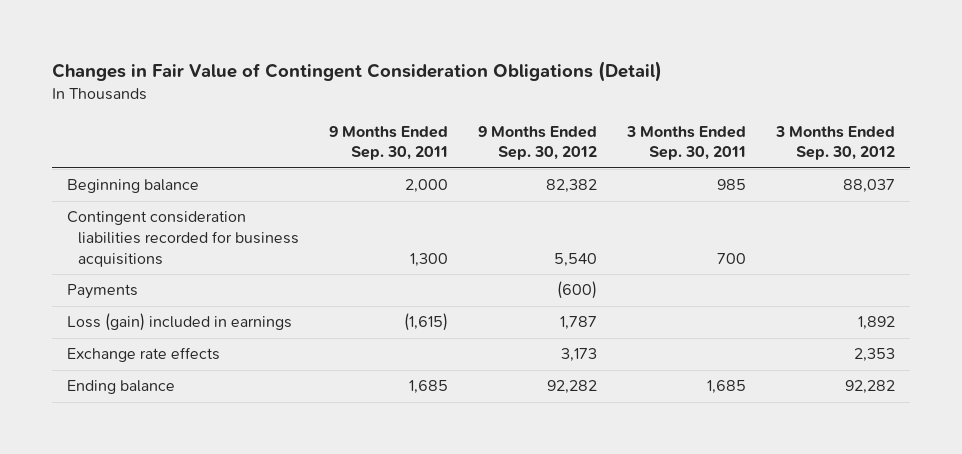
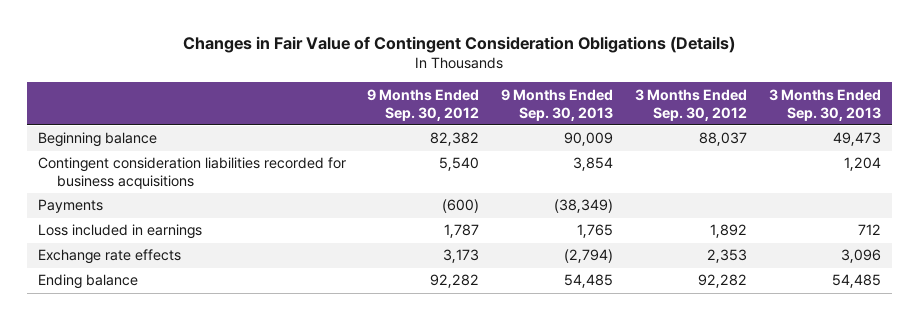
- Changes in Fair Value of Contingent Consideration Obligations (Detail)
+ Changes in Fair Value of Contingent Consideration Obligations (Details)
- | 9 Months Ended Sep. 30, 2011 | 9 Months Ended Sep. 30, 2012 | 3 Months Ended Sep. 30, 2011 | 3 Months Ended Sep. 30, 2012
+ | 9 Months Ended Sep. 30, 2012 | 9 Months Ended Sep. 30, 2013 | 3 Months Ended Sep. 30, 2012 | 3 Months Ended Sep. 30, 2013
- Loss (gain) included in earnings | (1,615) | 1,787 | | 1,892
+ Loss included in earnings | 1,787 | 1,765 | 1,892 | 712

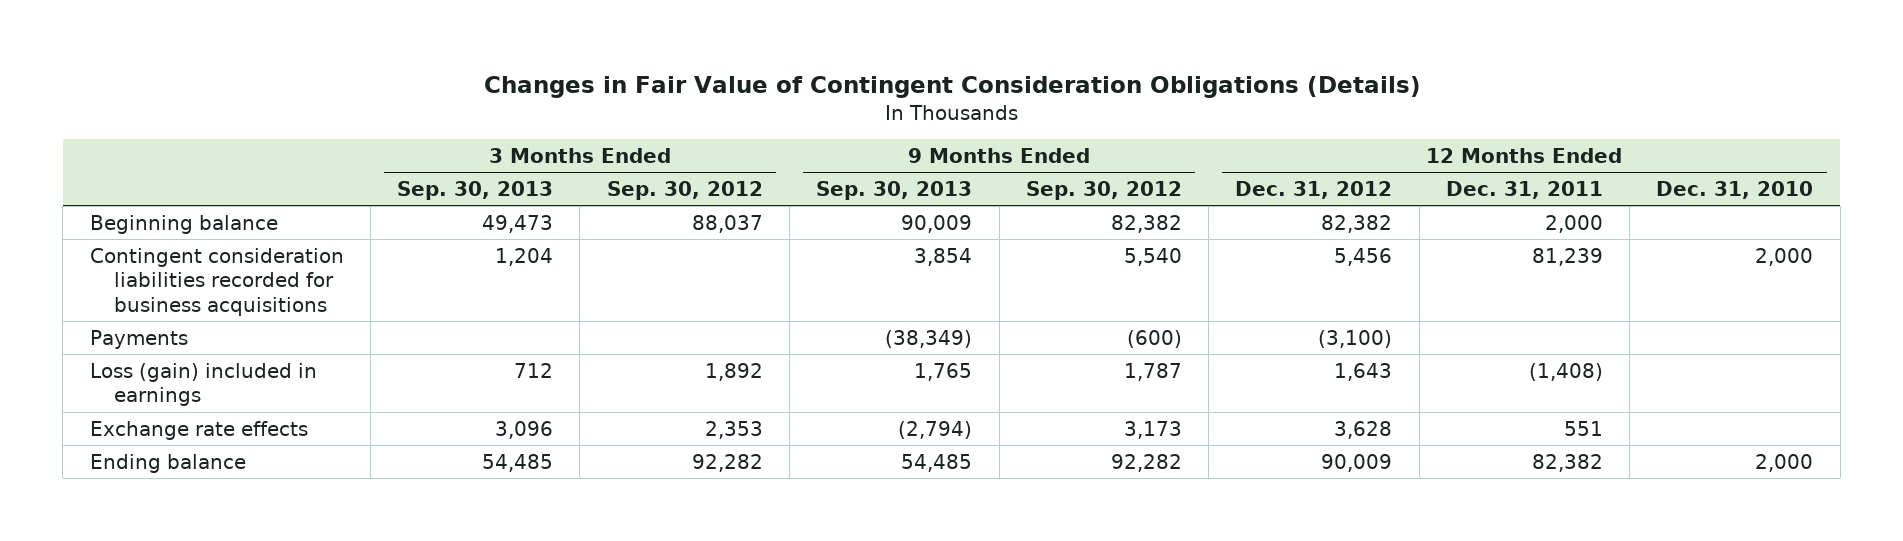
- | 9 Months Ended Sep. 30, 2012 | 9 Months Ended Sep. 30, 2013 | 3 Months Ended Sep. 30, 2012 | 3 Months Ended Sep. 30, 2013
+ | 3 Months Ended Sep. 30, 2013 | 3 Months Ended Sep. 30, 2012 | 9 Months Ended Sep. 30, 2013 | 9 Months Ended Sep. 30, 2012 | 12 Months Ended Dec. 31, 2012 | 12 Months Ended Dec. 31, 2011 | 12 Months Ended Dec. 31, 2010
- Loss included in earnings | 1,787 | 1,765 | 1,892 | 712
+ Loss (gain) included in earnings | 712 | 1,892 | 1,765 | 1,787 | 1,643 | (1,408) |

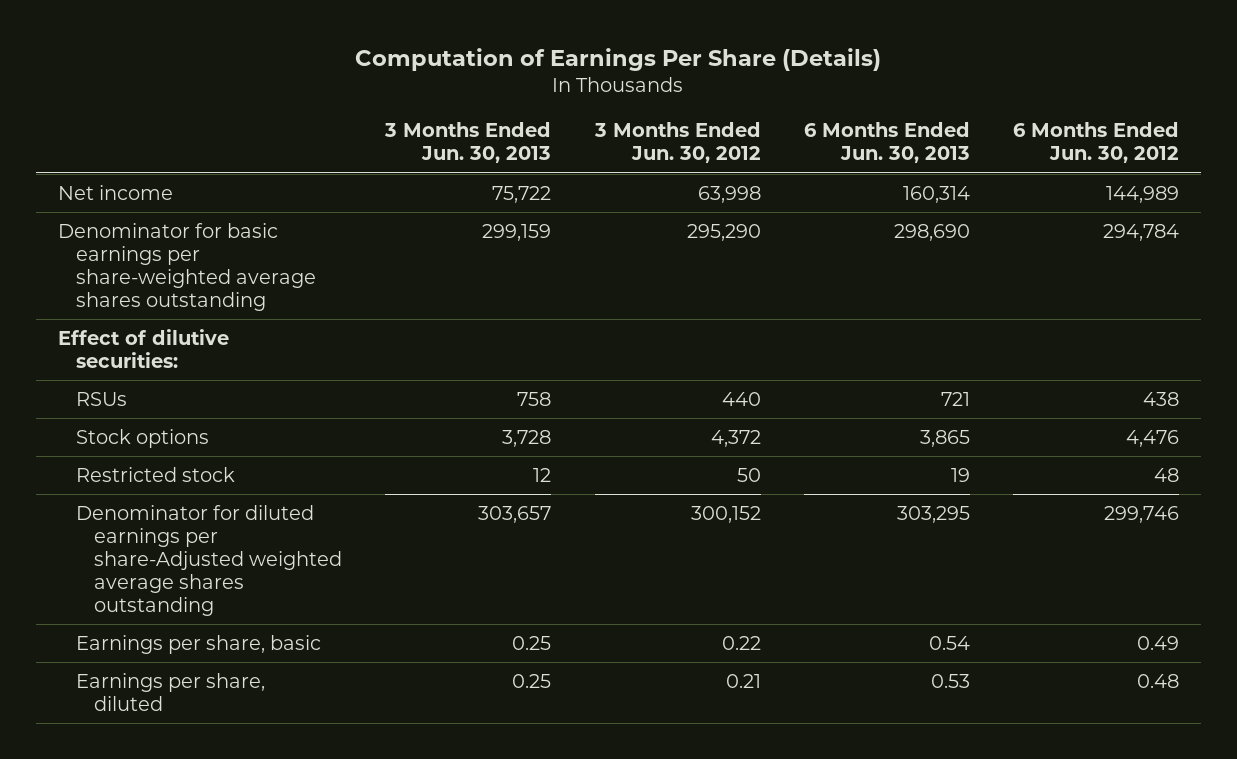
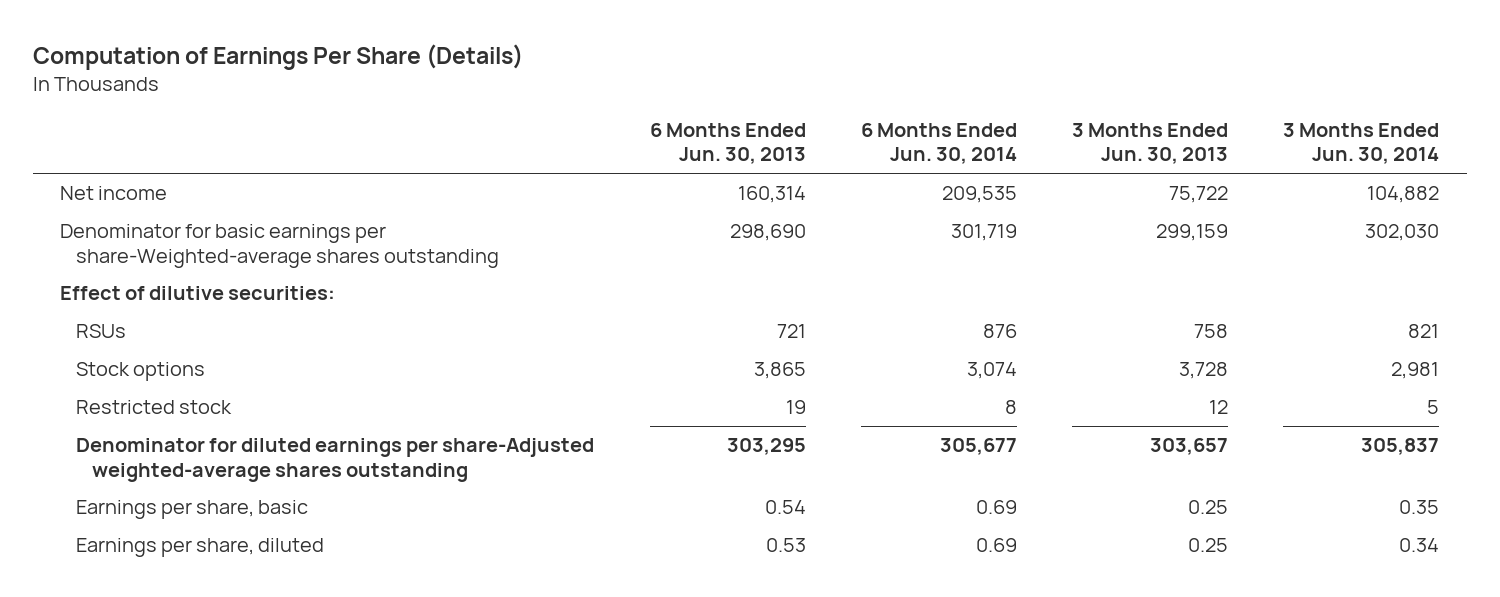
- | 3 Months Ended Jun. 30, 2013 | 3 Months Ended Jun. 30, 2012 | 6 Months Ended Jun. 30, 2013 | 6 Months Ended Jun. 30, 2012
+ | 6 Months Ended Jun. 30, 2013 | 6 Months Ended Jun. 30, 2014 | 3 Months Ended Jun. 30, 2013 | 3 Months Ended Jun. 30, 2014
- Denominator for basic earnings per share-weighted average shares outstanding | 299,159 | 295,290 | 298,690 | 294,784
+ Denominator for basic earnings per share-Weighted-average shares outstanding | 298,690 | 301,719 | 299,159 | 302,030
- Denominator for diluted earnings per share-Adjusted weighted average shares outstanding | 303,657 | 300,152 | 303,295 | 299,746
+ Denominator for diluted earnings per share-Adjusted weighted-average shares outstanding | 303,295 | 305,677 | 303,657 | 305,837

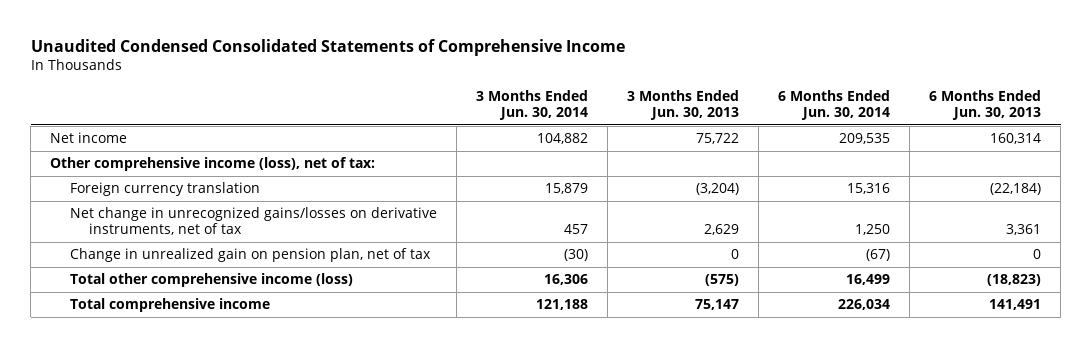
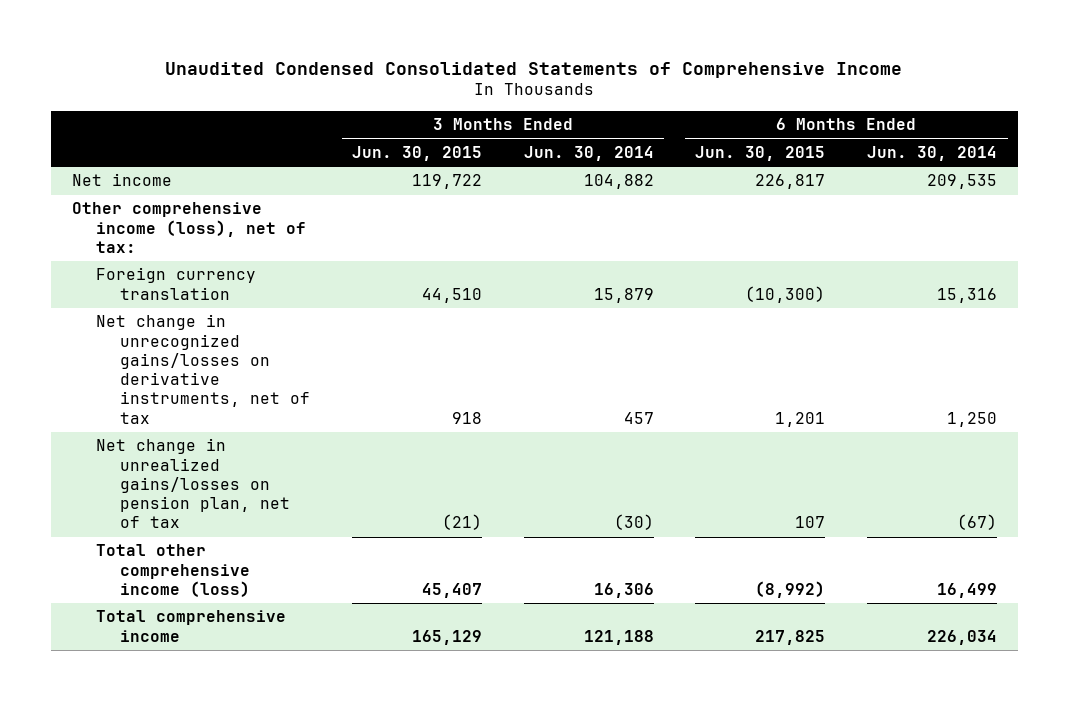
- | 3 Months Ended Jun. 30, 2014 | 3 Months Ended Jun. 30, 2013 | 6 Months Ended Jun. 30, 2014 | 6 Months Ended Jun. 30, 2013
+ | 3 Months Ended Jun. 30, 2015 | 3 Months Ended Jun. 30, 2014 | 6 Months Ended Jun. 30, 2015 | 6 Months Ended Jun. 30, 2014
- Change in unrealized gain on pension plan, net of tax | (30) | 0 | (67) | 0
+ Net change in unrealized gains/losses on pension plan, net of tax | (21) | (30) | 107 | (67)

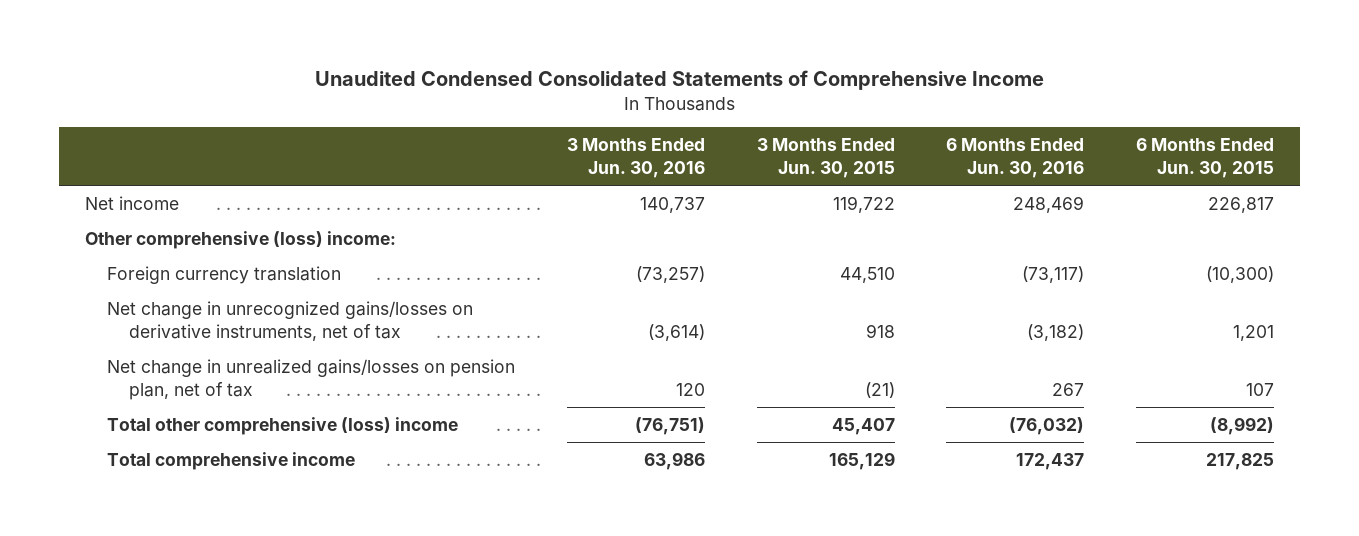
- | 3 Months Ended Jun. 30, 2015 | 3 Months Ended Jun. 30, 2014 | 6 Months Ended Jun. 30, 2015 | 6 Months Ended Jun. 30, 2014
+ | 3 Months Ended Jun. 30, 2016 | 3 Months Ended Jun. 30, 2015 | 6 Months Ended Jun. 30, 2016 | 6 Months Ended Jun. 30, 2015
- Other comprehensive income (loss), net of tax:
+ Other comprehensive (loss) income:
- Total other comprehensive income (loss) | 45,407 | 16,306 | (8,992) | 16,499
+ Total other comprehensive (loss) income | (76,751) | 45,407 | (76,032) | (8,992)

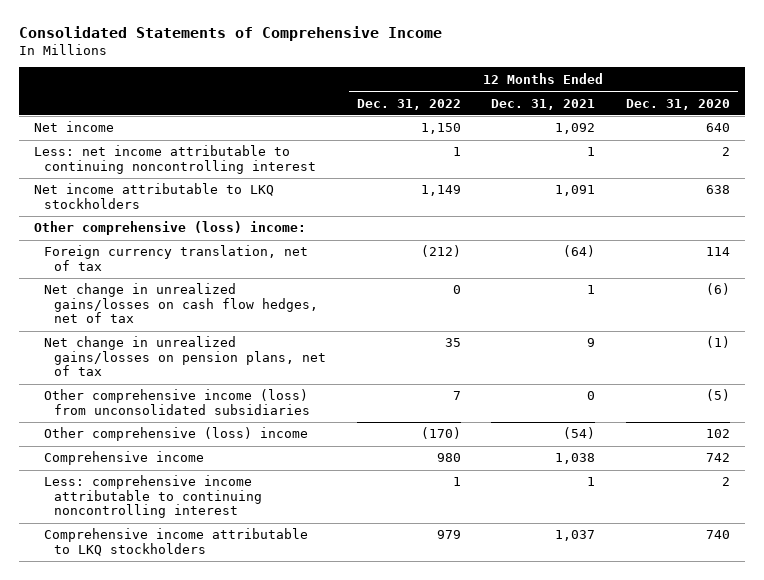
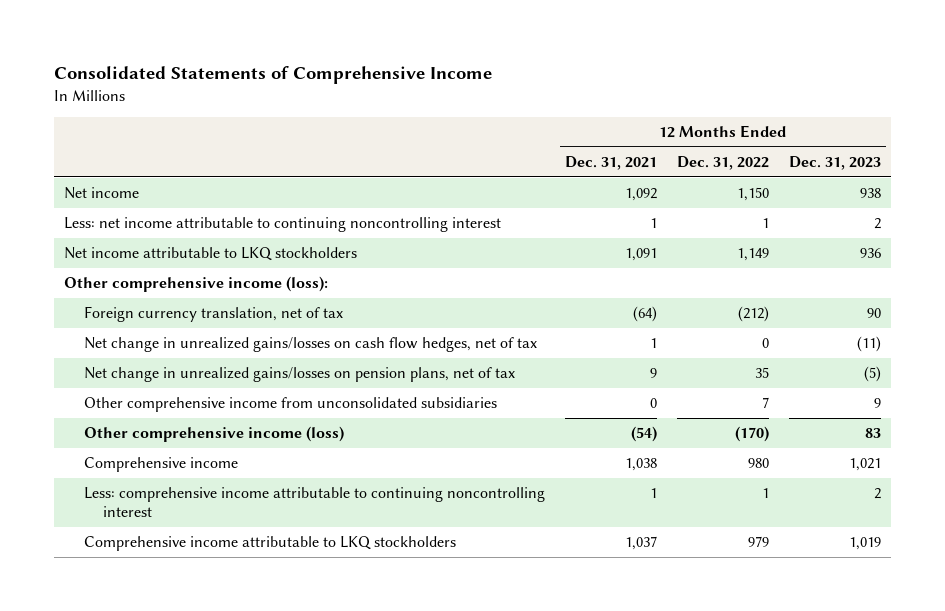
- | 12 Months Ended Dec. 31, 2022 | 12 Months Ended Dec. 31, 2021 | 12 Months Ended Dec. 31, 2020
+ | 12 Months Ended Dec. 31, 2021 | 12 Months Ended Dec. 31, 2022 | 12 Months Ended Dec. 31, 2023
- Other comprehensive (loss) income:
+ Other comprehensive income (loss):
- Other comprehensive income (loss) from unconsolidated subsidiaries | 7 | 0 | (5)
- Other comprehensive (loss) income | (170) | (54) | 102
+ Other comprehensive income from unconsolidated subsidiaries | 0 | 7 | 9
+ Other comprehensive income (loss) | (54) | (170) | 83

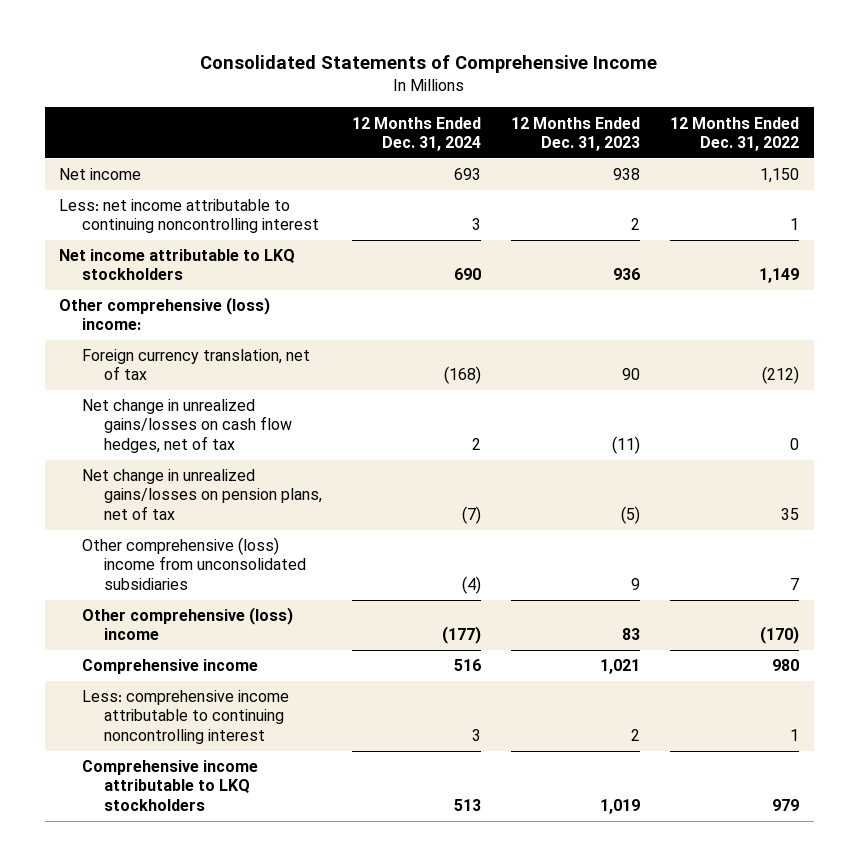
- | 12 Months Ended Dec. 31, 2021 | 12 Months Ended Dec. 31, 2022 | 12 Months Ended Dec. 31, 2023
+ | 12 Months Ended Dec. 31, 2024 | 12 Months Ended Dec. 31, 2023 | 12 Months Ended Dec. 31, 2022
- Other comprehensive income (loss):
+ Other comprehensive (loss) income:
- Other comprehensive income from unconsolidated subsidiaries | 0 | 7 | 9
- Other comprehensive income (loss) | (54) | (170) | 83
+ Other comprehensive (loss) income from unconsolidated subsidiaries | (4) | 9 | 7
+ Other comprehensive (loss) income | (177) | 83 | (170)

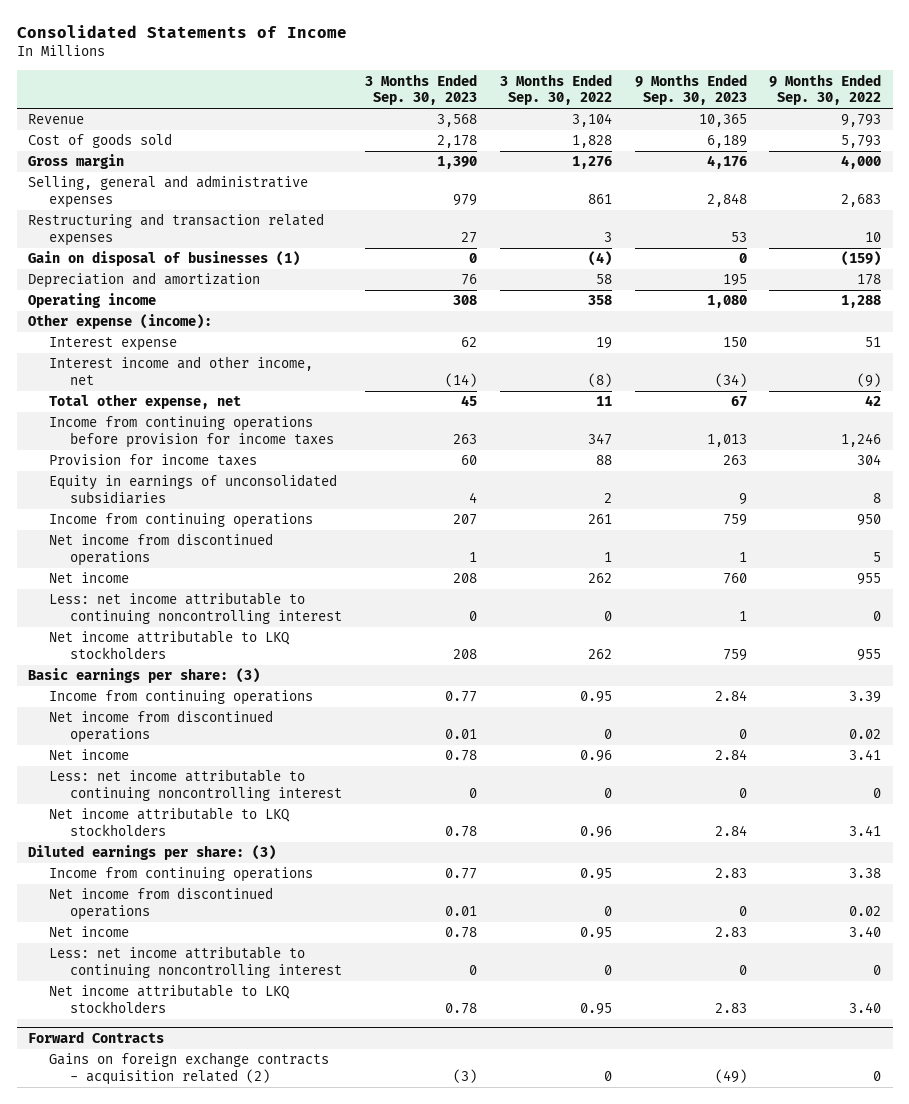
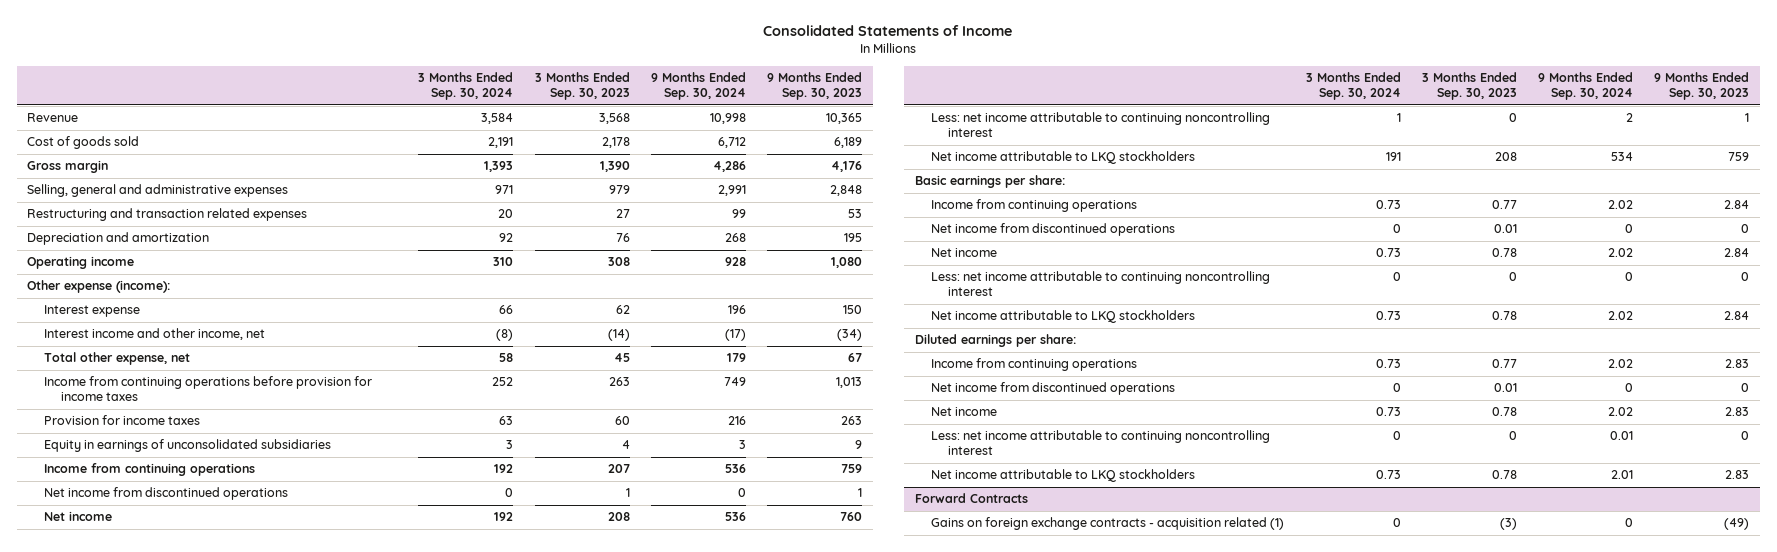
- | 3 Months Ended Sep. 30, 2023 | 3 Months Ended Sep. 30, 2022 | 9 Months Ended Sep. 30, 2023 | 9 Months Ended Sep. 30, 2022
+ | 3 Months Ended Sep. 30, 2024 | 3 Months Ended Sep. 30, 2023 | 9 Months Ended Sep. 30, 2024 | 9 Months Ended Sep. 30, 2023
- Gain on disposal of businesses (1) | 0 | (4) | 0 | (159)
- Basic earnings per share: (3)
+ Basic earnings per share:
- Diluted earnings per share: (3)
+ Diluted earnings per share:
@ Forward Contracts
- Gains on foreign exchange contracts - acquisition related (2) | (3) | 0 | (49) | 0
+ Gains on foreign exchange contracts - acquisition related (1) | 0 | (3) | 0 | (49)

